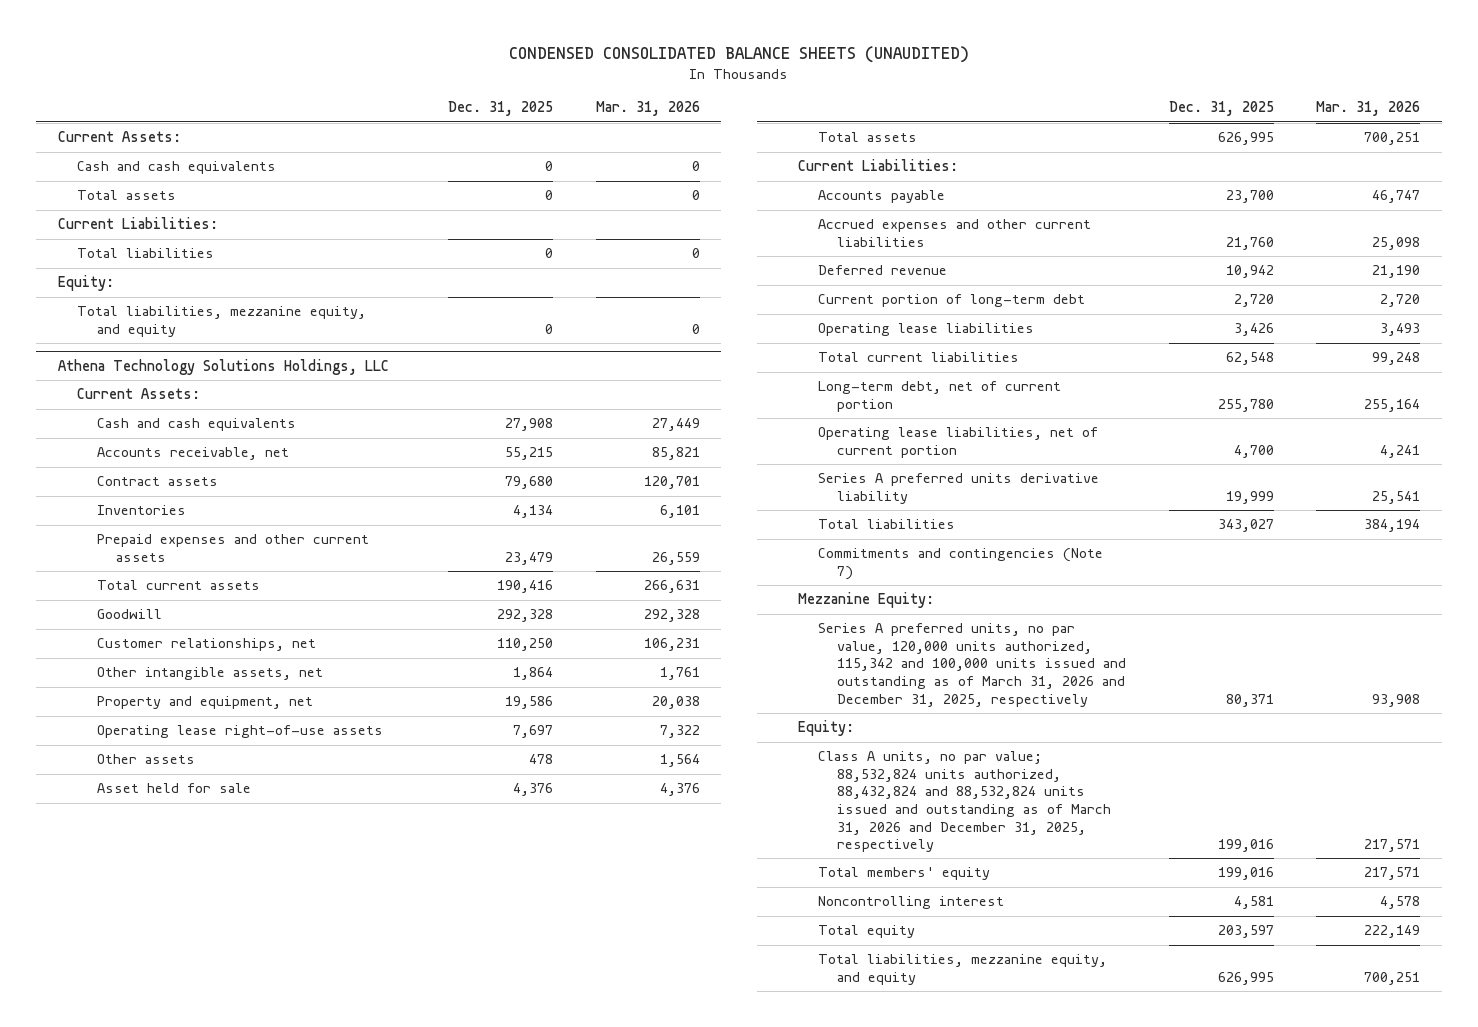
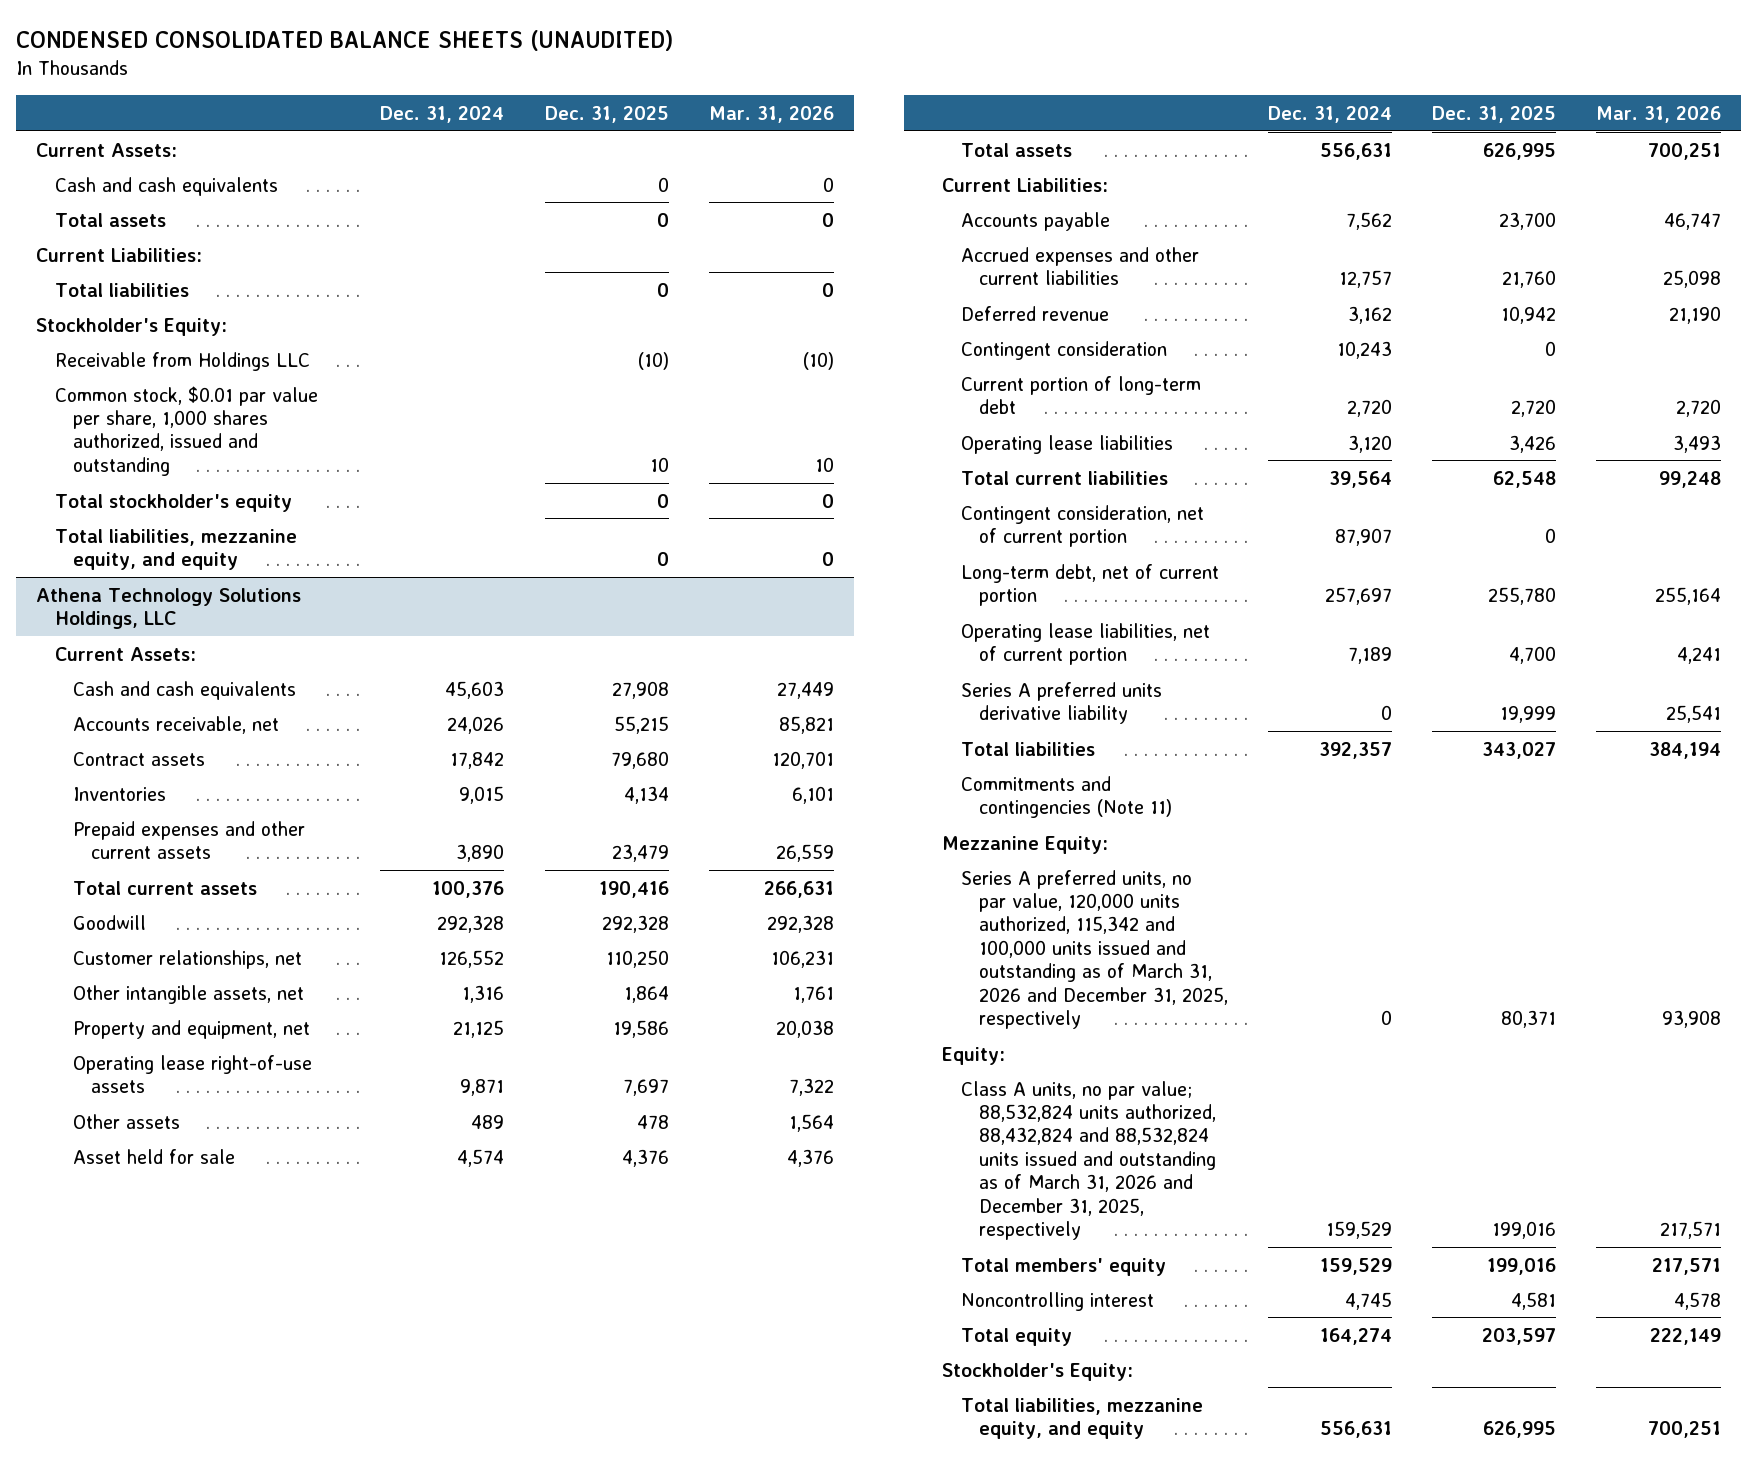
- | Dec. 31, 2025 | Mar. 31, 2026
+ | Dec. 31, 2024 | Dec. 31, 2025 | Mar. 31, 2026
- Equity:
+ Stockholder's Equity:
+ Receivable from Holdings LLC | | (10) | (10)
+ Common stock, $0.01 par value per share, 1,000 shares authorized, issued and outstanding | | 10 | 10
+ Total stockholder's equity | | 0 | 0
@ Athena Technology Solutions Holdings, LLC
+ Contingent consideration | 10,243 | 0 |
+ Contingent consideration, net of current portion | 87,907 | 0 |
- Commitments and contingencies (Note 7)
+ Commitments and contingencies (Note 11)
+ Stockholder's Equity:

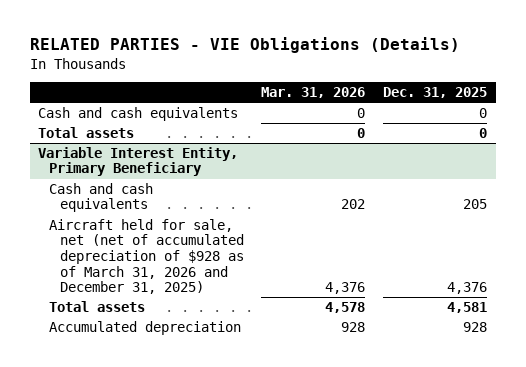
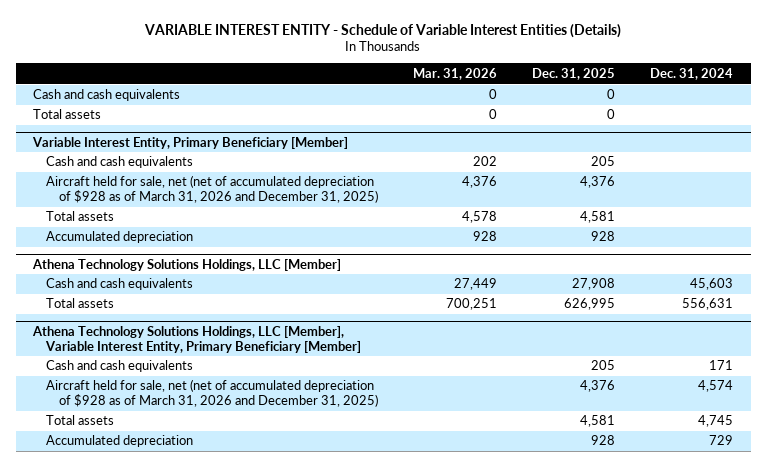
- RELATED PARTIES - VIE Obligations (Details)
+ VARIABLE INTEREST ENTITY - Schedule of Variable Interest Entities (Details)
- | Mar. 31, 2026 | Dec. 31, 2025
+ | Mar. 31, 2026 | Dec. 31, 2025 | Dec. 31, 2024
- Variable Interest Entity, Primary Beneficiary
+ Variable Interest Entity, Primary Beneficiary [Member]
+ Athena Technology Solutions Holdings, LLC [Member]
+ Cash and cash equivalents | 27,449 | 27,908 | 45,603
+ Total assets | 700,251 | 626,995 | 556,631
+ Athena Technology Solutions Holdings, LLC [Member], Variable Interest Entity, Primary Beneficiary [Member]
+ Cash and cash equivalents | | 205 | 171
+ Aircraft held for sale, net (net of accumulated depreciation of $928 as of March 31, 2026 and December 31, 2025) | | 4,376 | 4,574
+ Total assets | | 4,581 | 4,745
+ Accumulated depreciation | | 928 | 729

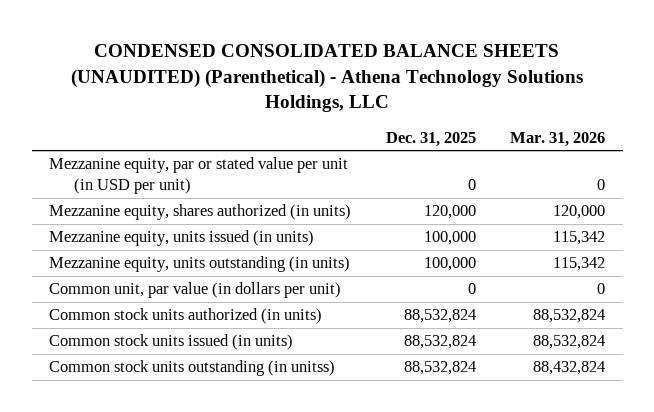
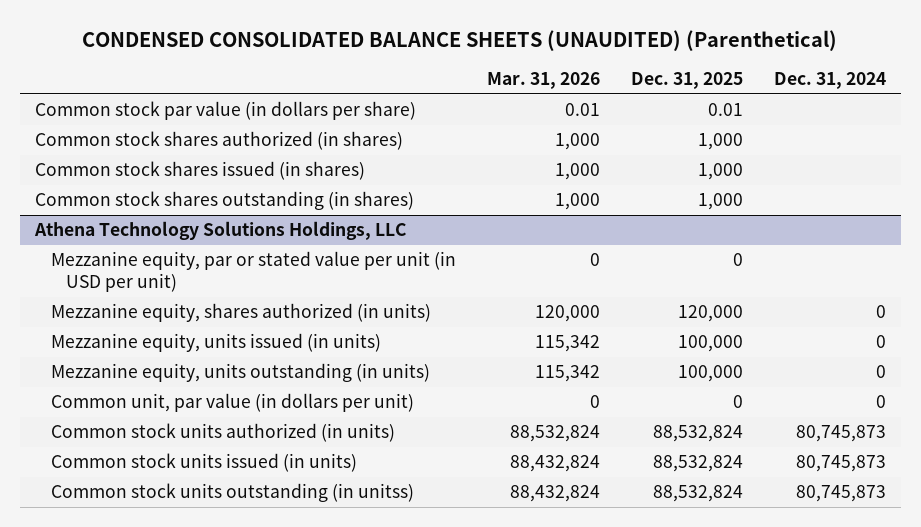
- CONDENSED CONSOLIDATED BALANCE SHEETS (UNAUDITED) (Parenthetical) - Athena Technology Solutions Holdings, LLC
+ CONDENSED CONSOLIDATED BALANCE SHEETS (UNAUDITED) (Parenthetical)
- | Dec. 31, 2025 | Mar. 31, 2026
+ | Mar. 31, 2026 | Dec. 31, 2025 | Dec. 31, 2024
+ Common stock par value (in dollars per share) | 0.01 | 0.01 |
+ Common stock shares authorized (in shares) | 1,000 | 1,000 |
+ Common stock shares issued (in shares) | 1,000 | 1,000 |
+ Common stock shares outstanding (in shares) | 1,000 | 1,000 |
+ Athena Technology Solutions Holdings, LLC
- Common stock units issued (in units) | 88,532,824 | 88,532,824
+ Common stock units issued (in units) | 88,432,824 | 88,532,824 | 80,745,873

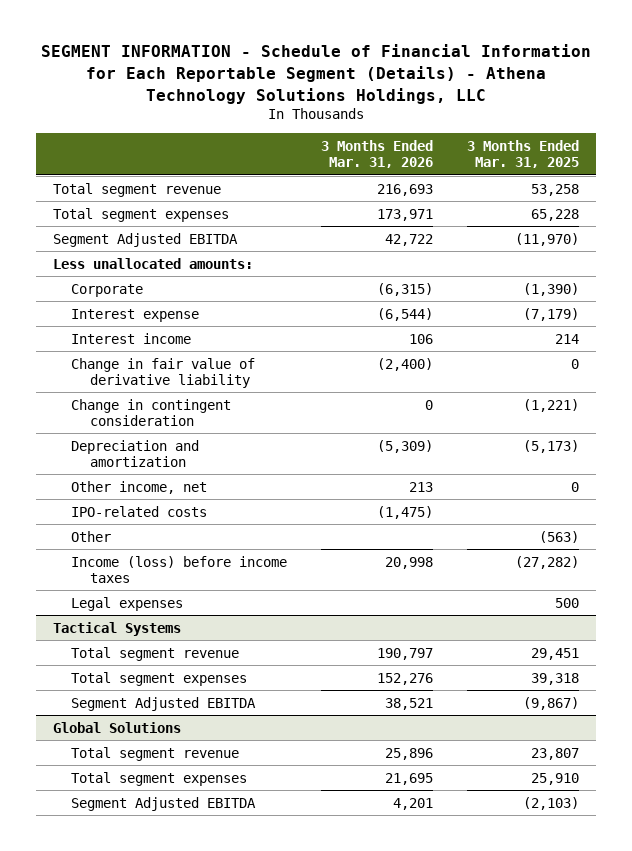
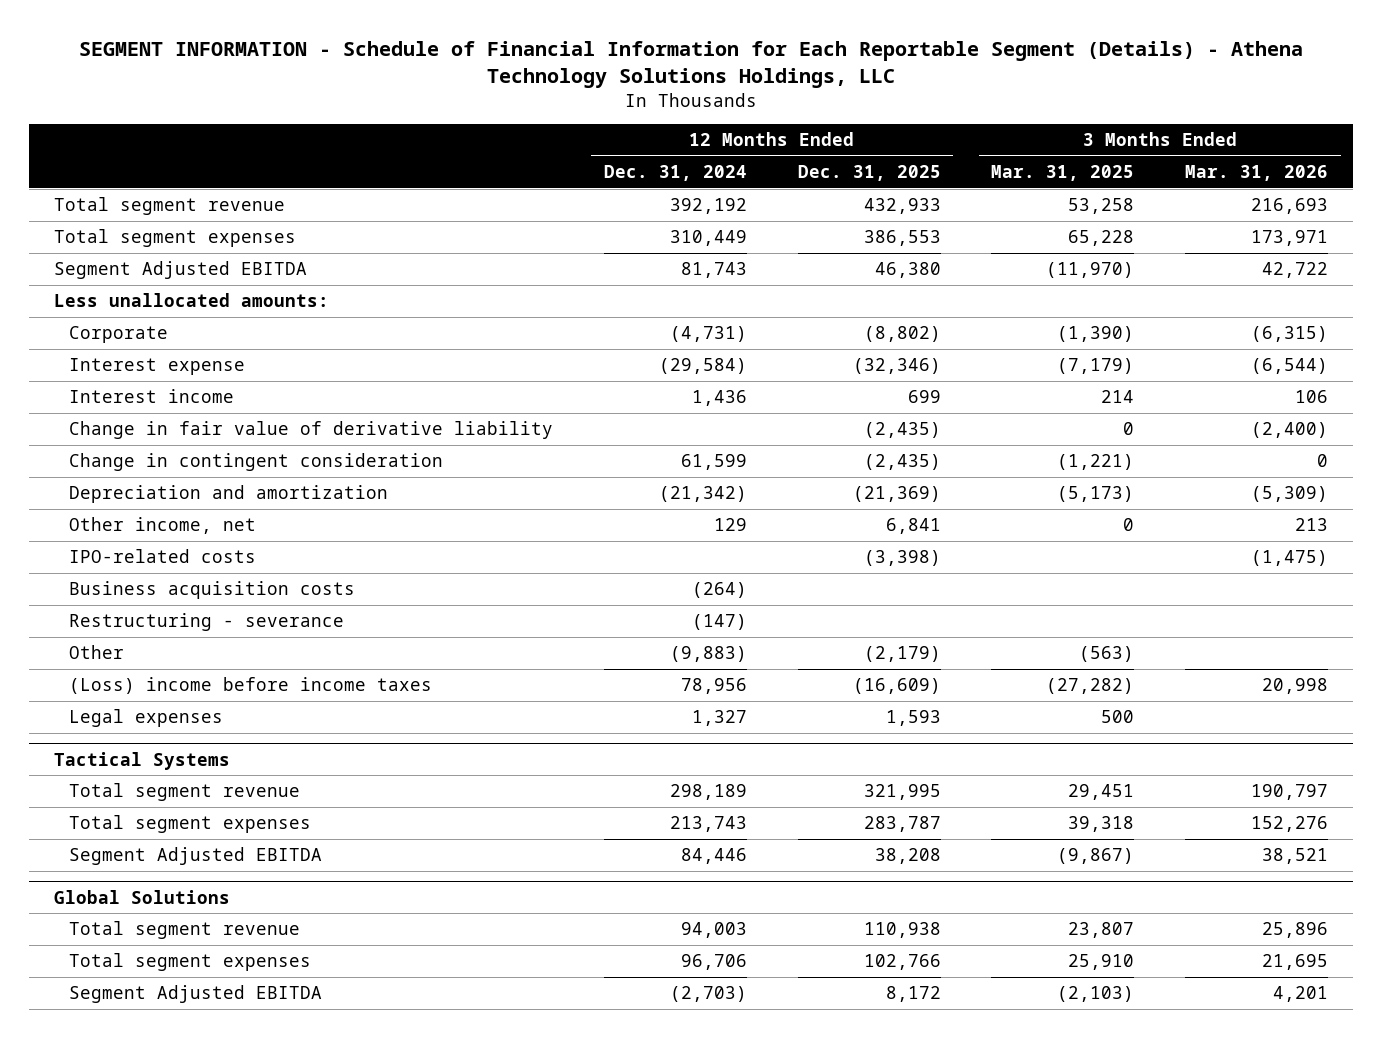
- | 3 Months Ended Mar. 31, 2026 | 3 Months Ended Mar. 31, 2025
+ | 12 Months Ended Dec. 31, 2024 | 12 Months Ended Dec. 31, 2025 | 3 Months Ended Mar. 31, 2025 | 3 Months Ended Mar. 31, 2026
+ Business acquisition costs | (264) | | |
+ Restructuring - severance | (147) | | |
- Income (loss) before income taxes | 20,998 | (27,282)
+ (Loss) income before income taxes | 78,956 | (16,609) | (27,282) | 20,998

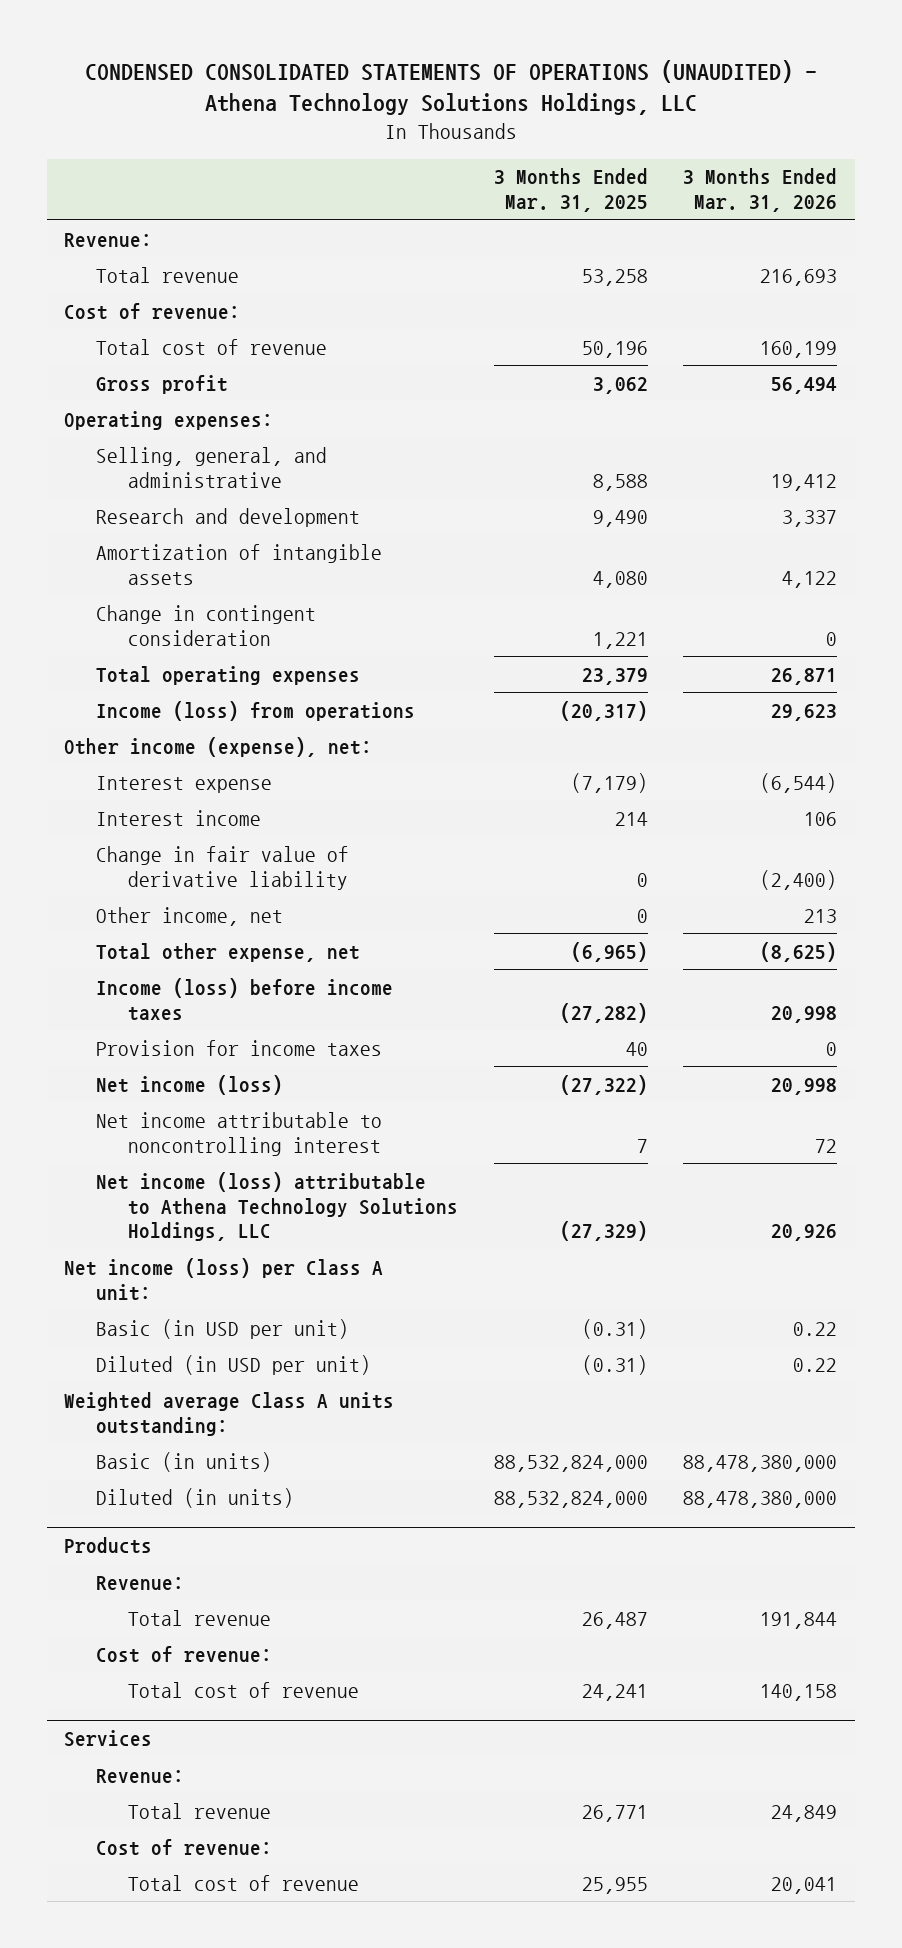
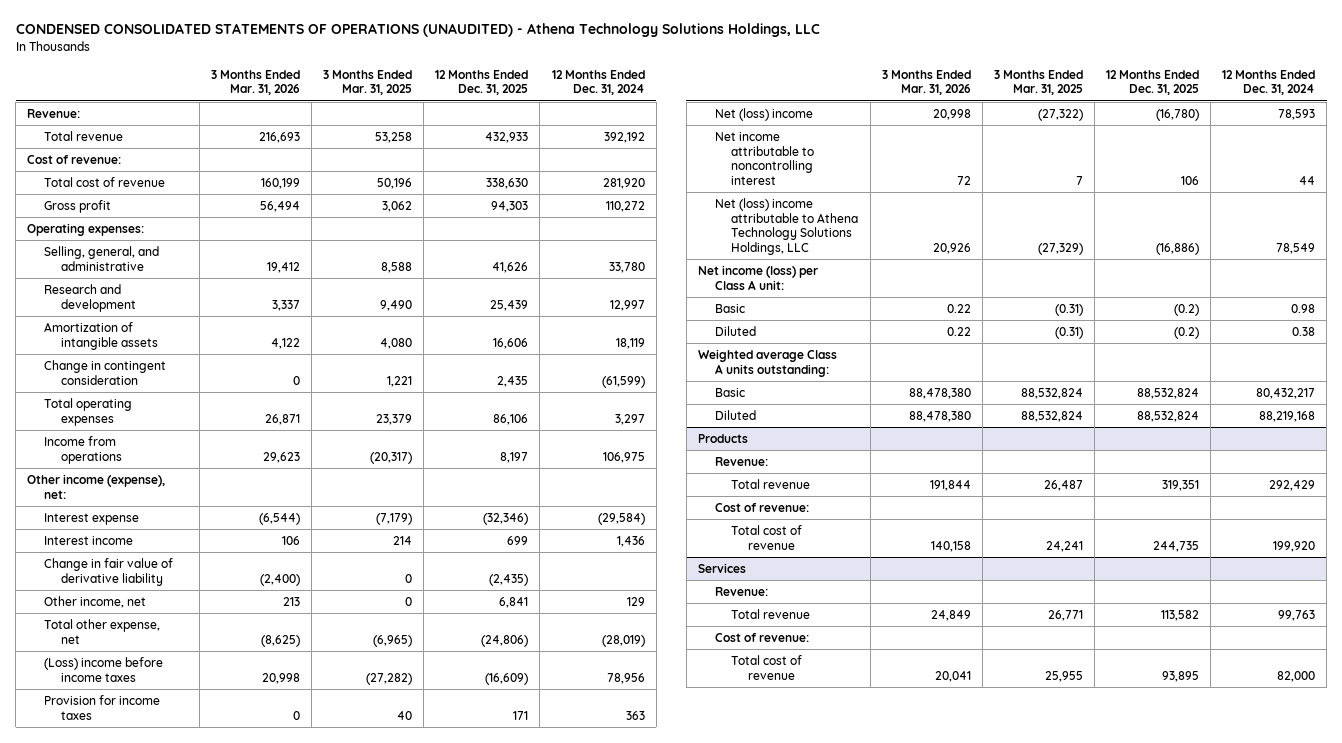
- | 3 Months Ended Mar. 31, 2025 | 3 Months Ended Mar. 31, 2026
+ | 3 Months Ended Mar. 31, 2026 | 3 Months Ended Mar. 31, 2025 | 12 Months Ended Dec. 31, 2025 | 12 Months Ended Dec. 31, 2024
- Income (loss) from operations | (20,317) | 29,623
+ Income from operations | 29,623 | (20,317) | 8,197 | 106,975
- Income (loss) before income taxes | (27,282) | 20,998
+ (Loss) income before income taxes | 20,998 | (27,282) | (16,609) | 78,956
- Net income (loss) | (27,322) | 20,998
+ Net (loss) income | 20,998 | (27,322) | (16,780) | 78,593
- Net income (loss) attributable to Athena Technology Solutions Holdings, LLC | (27,329) | 20,926
+ Net (loss) income attributable to Athena Technology Solutions Holdings, LLC | 20,926 | (27,329) | (16,886) | 78,549
- Basic (in USD per unit) | (0.31) | 0.22
- Diluted (in USD per unit) | (0.31) | 0.22
+ Basic | 0.22 | (0.31) | (0.2) | 0.98
+ Diluted | 0.22 | (0.31) | (0.2) | 0.38
- Basic (in units) | 88,532,824,000 | 88,478,380,000
- Diluted (in units) | 88,532,824,000 | 88,478,380,000
+ Basic | 88,478,380 | 88,532,824 | 88,532,824 | 80,432,217
+ Diluted | 88,478,380 | 88,532,824 | 88,532,824 | 88,219,168

